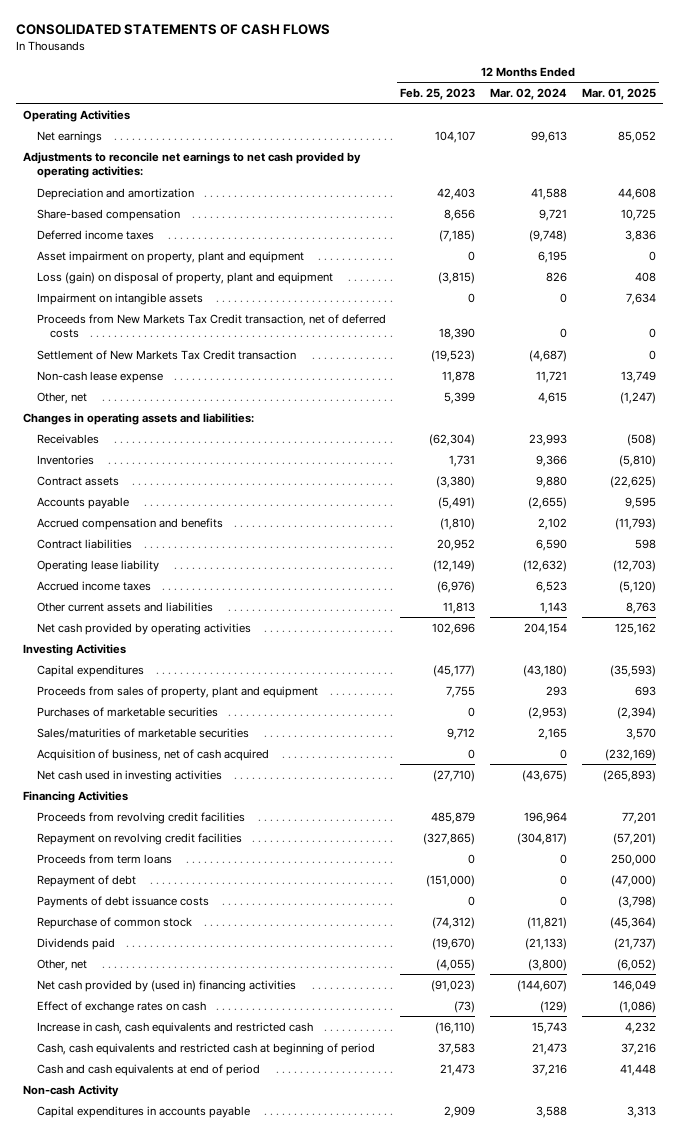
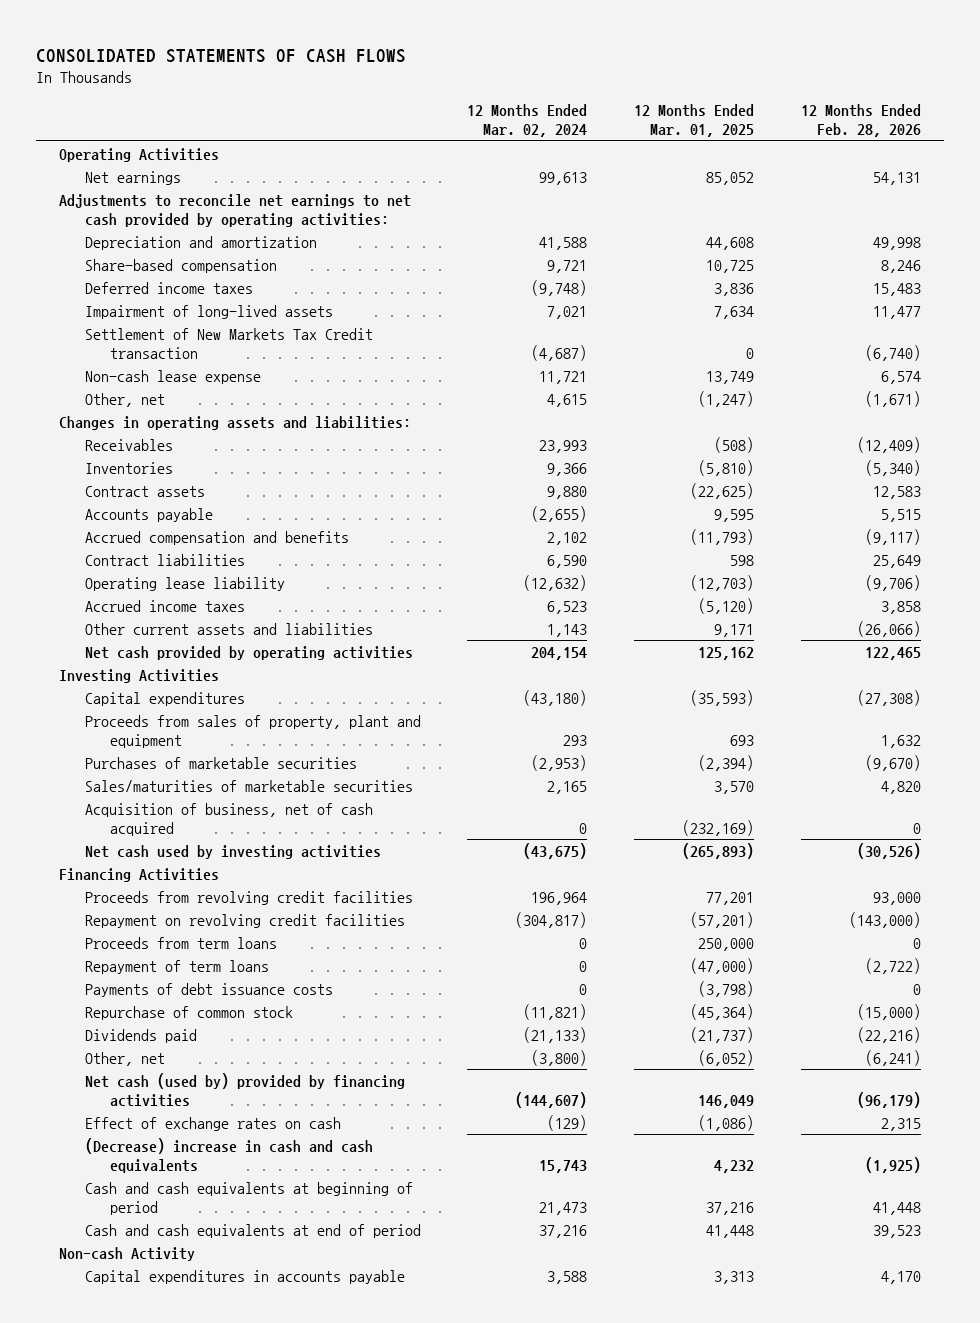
- | 12 Months Ended Feb. 25, 2023 | 12 Months Ended Mar. 02, 2024 | 12 Months Ended Mar. 01, 2025
+ | 12 Months Ended Mar. 02, 2024 | 12 Months Ended Mar. 01, 2025 | 12 Months Ended Feb. 28, 2026
- Asset impairment on property, plant and equipment | 0 | 6,195 | 0
- Loss (gain) on disposal of property, plant and equipment | (3,815) | 826 | 408
- Impairment on intangible assets | 0 | 0 | 7,634
- Proceeds from New Markets Tax Credit transaction, net of deferred costs | 18,390 | 0 | 0
+ Impairment of long-lived assets | 7,021 | 7,634 | 11,477
- Other current assets and liabilities | 11,813 | 1,143 | 8,763
+ Other current assets and liabilities | 1,143 | 9,171 | (26,066)
- Net cash used in investing activities | (27,710) | (43,675) | (265,893)
+ Net cash used by investing activities | (43,675) | (265,893) | (30,526)
- Repayment of debt | (151,000) | 0 | (47,000)
+ Repayment of term loans | 0 | (47,000) | (2,722)
- Net cash provided by (used in) financing activities | (91,023) | (144,607) | 146,049
+ Net cash (used by) provided by financing activities | (144,607) | 146,049 | (96,179)
- Increase in cash, cash equivalents and restricted cash | (16,110) | 15,743 | 4,232
- Cash, cash equivalents and restricted cash at beginning of period | 37,583 | 21,473 | 37,216
+ (Decrease) increase in cash and cash equivalents | 15,743 | 4,232 | (1,925)
+ Cash and cash equivalents at beginning of period | 21,473 | 37,216 | 41,448

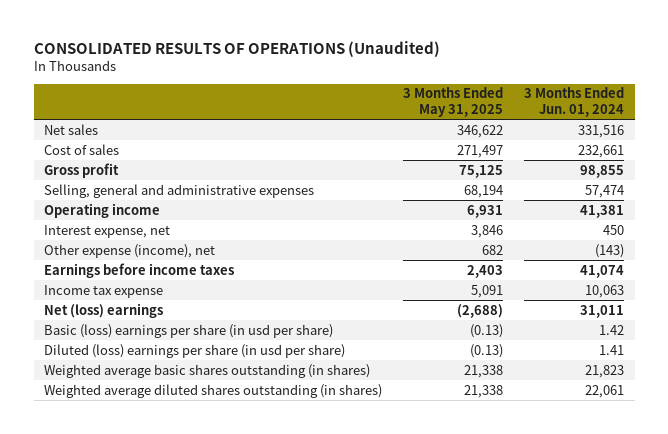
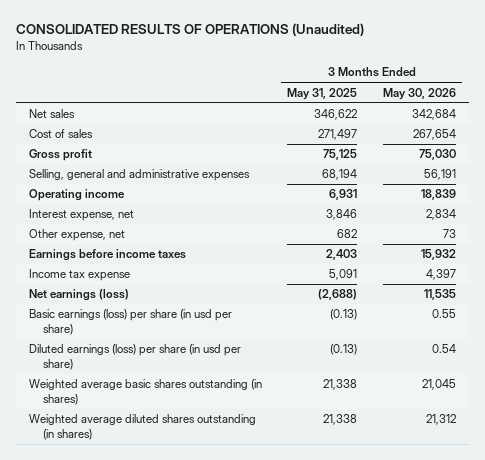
- | 3 Months Ended May 31, 2025 | 3 Months Ended Jun. 01, 2024
+ | 3 Months Ended May 31, 2025 | 3 Months Ended May 30, 2026
- Other expense (income), net | 682 | (143)
+ Other expense, net | 682 | 73
- Net (loss) earnings | (2,688) | 31,011
- Basic (loss) earnings per share (in usd per share) | (0.13) | 1.42
- Diluted (loss) earnings per share (in usd per share) | (0.13) | 1.41
+ Net earnings (loss) | (2,688) | 11,535
+ Basic earnings (loss) per share (in usd per share) | (0.13) | 0.55
+ Diluted earnings (loss) per share (in usd per share) | (0.13) | 0.54

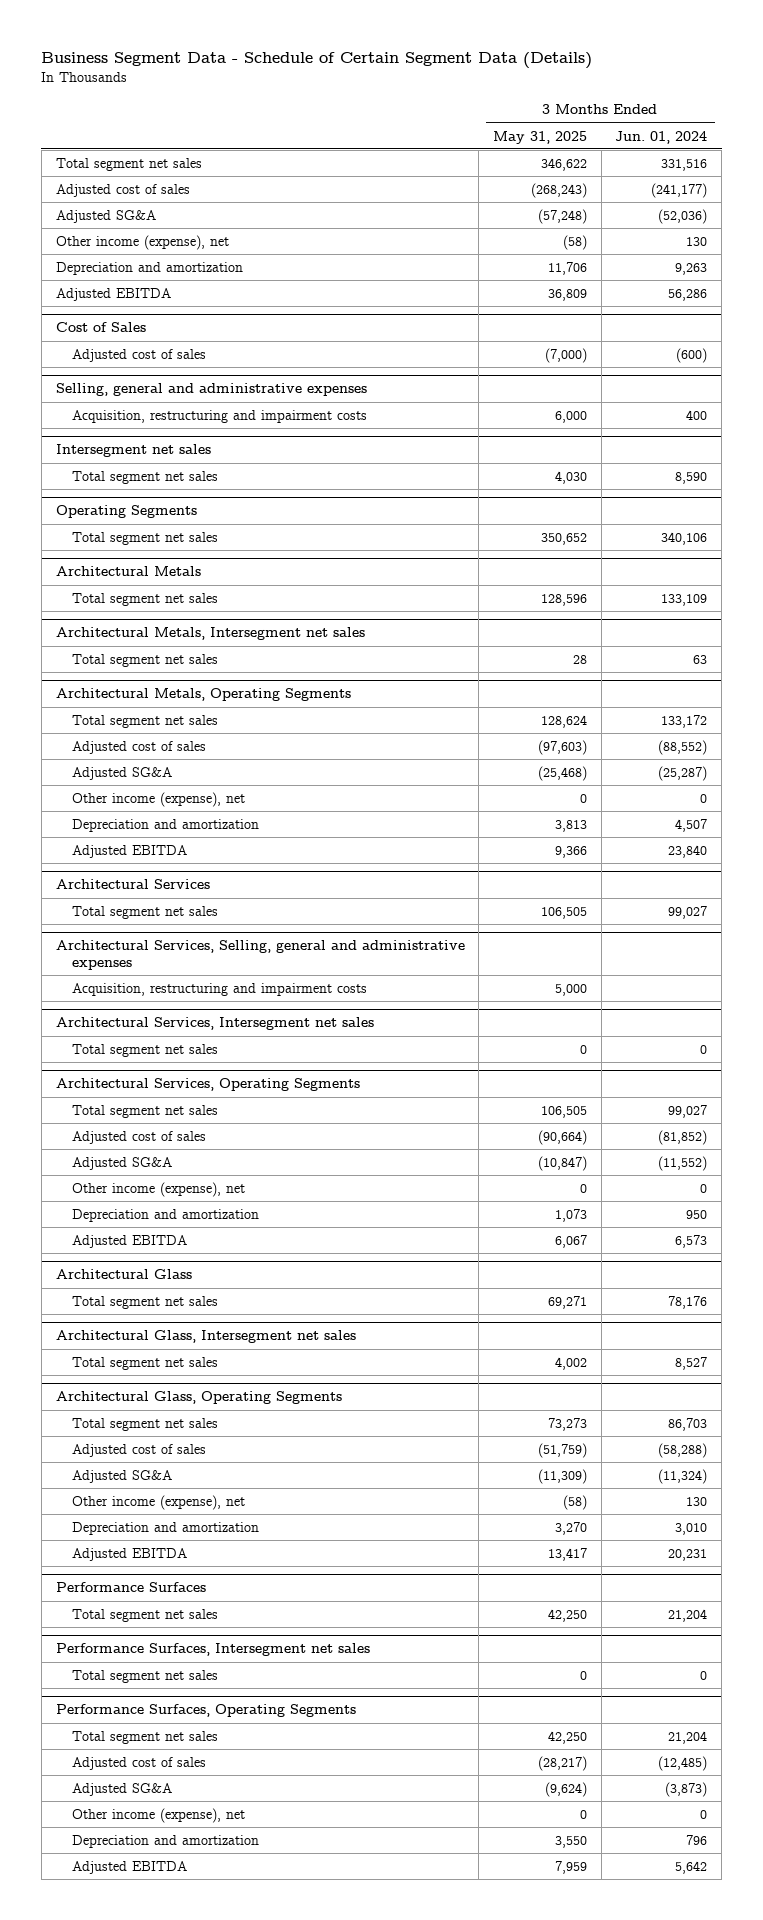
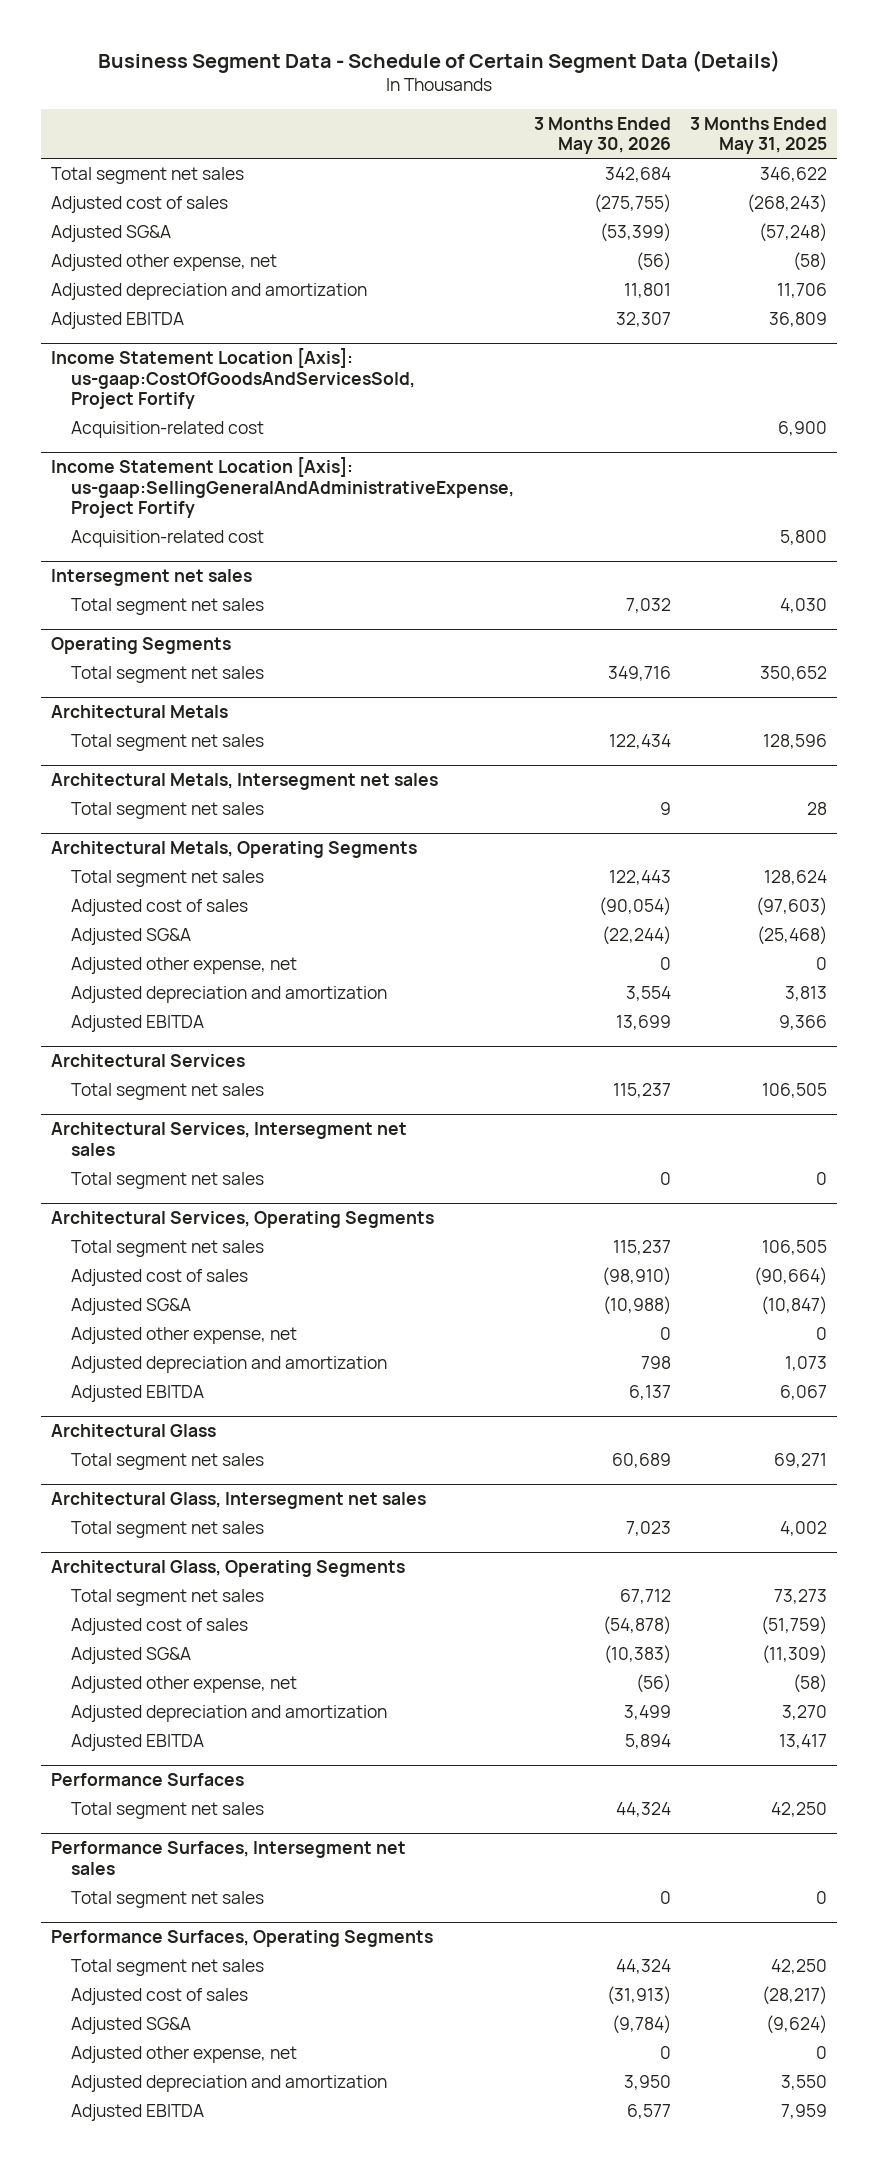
- | 3 Months Ended May 31, 2025 | 3 Months Ended Jun. 01, 2024
+ | 3 Months Ended May 30, 2026 | 3 Months Ended May 31, 2025
- Other income (expense), net | (58) | 130
- Depreciation and amortization | 11,706 | 9,263
+ Adjusted other expense, net | (56) | (58)
+ Adjusted depreciation and amortization | 11,801 | 11,706
- Cost of Sales
- Adjusted cost of sales | (7,000) | (600)
- Selling, general and administrative expenses
- Acquisition, restructuring and impairment costs | 6,000 | 400
+ Income Statement Location [Axis]: us-gaap:CostOfGoodsAndServicesSold, Project Fortify
+ Acquisition-related cost | | 6,900
+ Income Statement Location [Axis]: us-gaap:SellingGeneralAndAdministrativeExpense, Project Fortify
+ Acquisition-related cost | | 5,800
@ Architectural Metals, Operating Segments
- Other income (expense), net | 0 | 0
- Depreciation and amortization | 3,813 | 4,507
+ Adjusted other expense, net | 0 | 0
+ Adjusted depreciation and amortization | 3,554 | 3,813
- Architectural Services, Selling, general and administrative expenses
- Acquisition, restructuring and impairment costs | 5,000 |
@ Architectural Services, Operating Segments
- Other income (expense), net | 0 | 0
- Depreciation and amortization | 1,073 | 950
+ Adjusted other expense, net | 0 | 0
+ Adjusted depreciation and amortization | 798 | 1,073
@ Architectural Glass, Operating Segments
- Other income (expense), net | (58) | 130
- Depreciation and amortization | 3,270 | 3,010
+ Adjusted other expense, net | (56) | (58)
+ Adjusted depreciation and amortization | 3,499 | 3,270
@ Performance Surfaces, Operating Segments
- Other income (expense), net | 0 | 0
- Depreciation and amortization | 3,550 | 796
+ Adjusted other expense, net | 0 | 0
+ Adjusted depreciation and amortization | 3,950 | 3,550

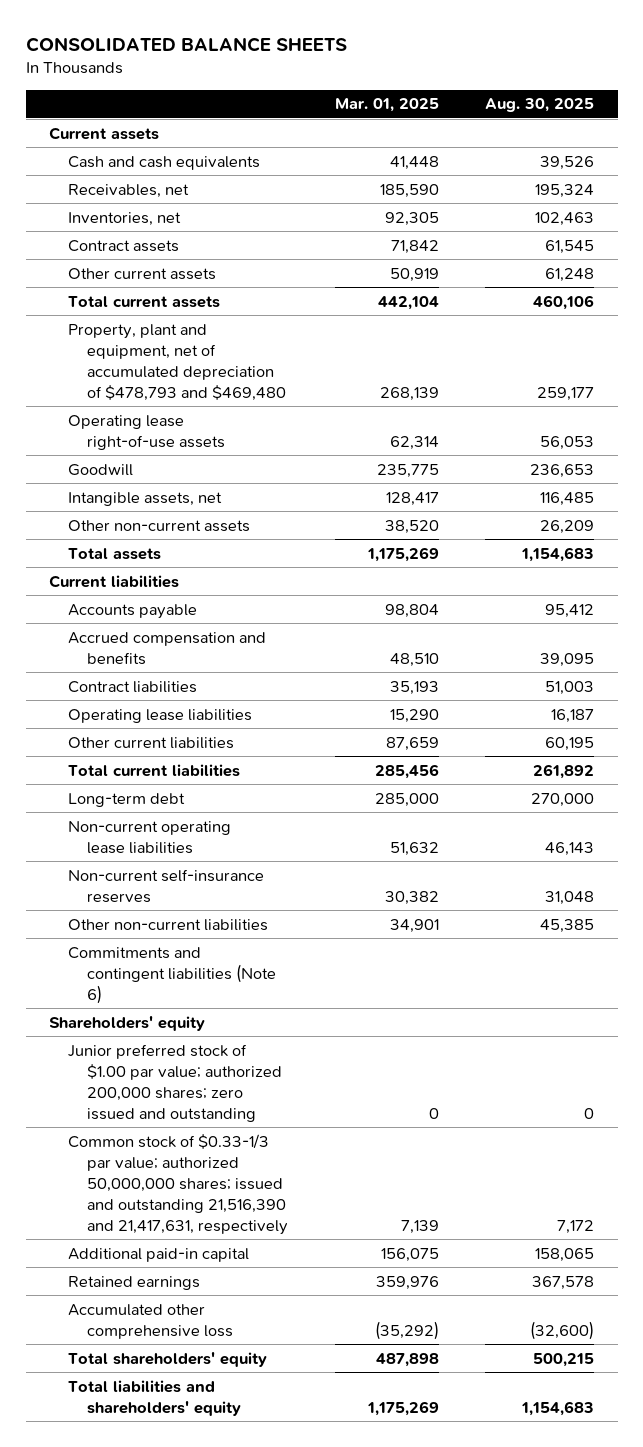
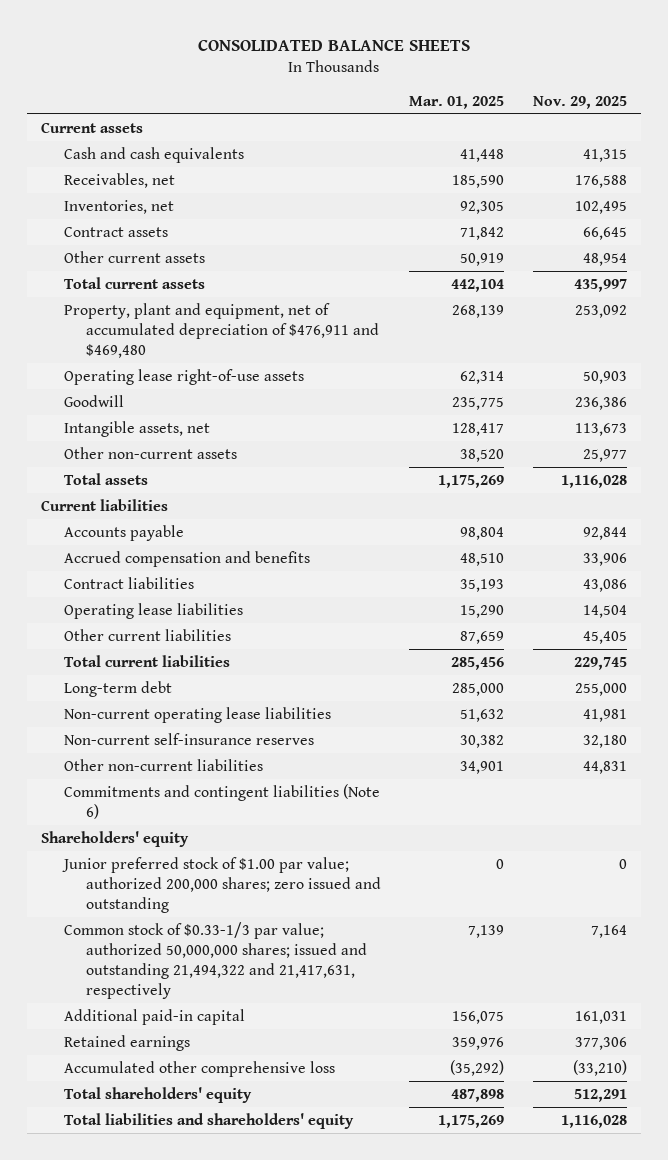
- | Mar. 01, 2025 | Aug. 30, 2025
+ | Mar. 01, 2025 | Nov. 29, 2025
- Property, plant and equipment, net of accumulated depreciation of $478,793 and $469,480 | 268,139 | 259,177
+ Property, plant and equipment, net of accumulated depreciation of $476,911 and $469,480 | 268,139 | 253,092
- Common stock of $0.33-1/3 par value; authorized 50,000,000 shares; issued and outstanding 21,516,390 and 21,417,631, respectively | 7,139 | 7,172
+ Common stock of $0.33-1/3 par value; authorized 50,000,000 shares; issued and outstanding 21,494,322 and 21,417,631, respectively | 7,139 | 7,164

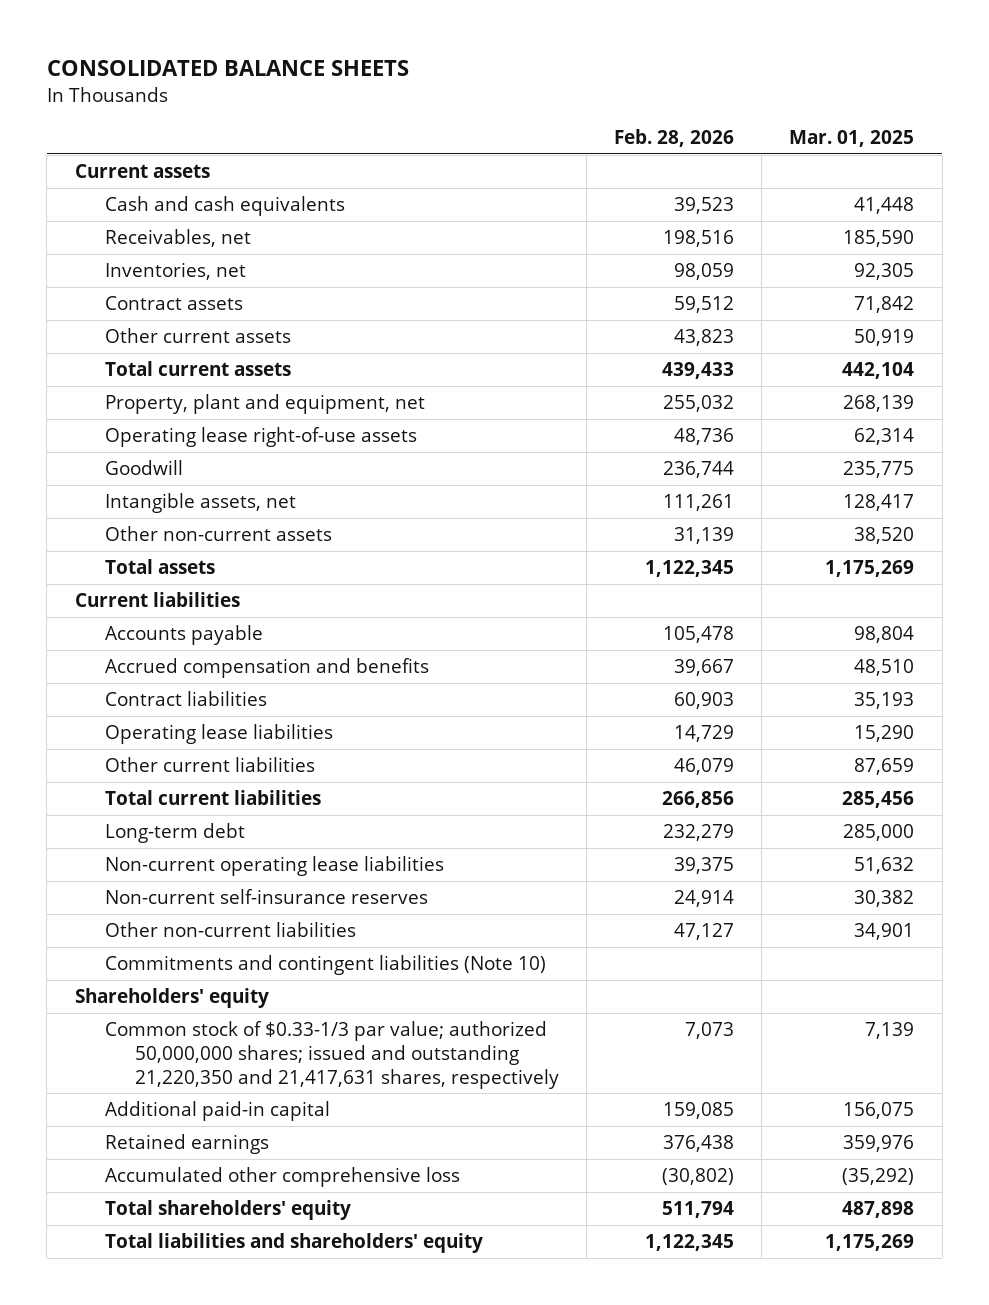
- | Mar. 01, 2025 | Nov. 29, 2025
+ | Feb. 28, 2026 | Mar. 01, 2025
- Property, plant and equipment, net of accumulated depreciation of $476,911 and $469,480 | 268,139 | 253,092
+ Property, plant and equipment, net | 255,032 | 268,139
- Commitments and contingent liabilities (Note 6)
+ Commitments and contingent liabilities (Note 10)
- Junior preferred stock of $1.00 par value; authorized 200,000 shares; zero issued and outstanding | 0 | 0
- Common stock of $0.33-1/3 par value; authorized 50,000,000 shares; issued and outstanding 21,494,322 and 21,417,631, respectively | 7,139 | 7,164
+ Common stock of $0.33-1/3 par value; authorized 50,000,000 shares; issued and outstanding 21,220,350 and 21,417,631 shares, respectively | 7,073 | 7,139

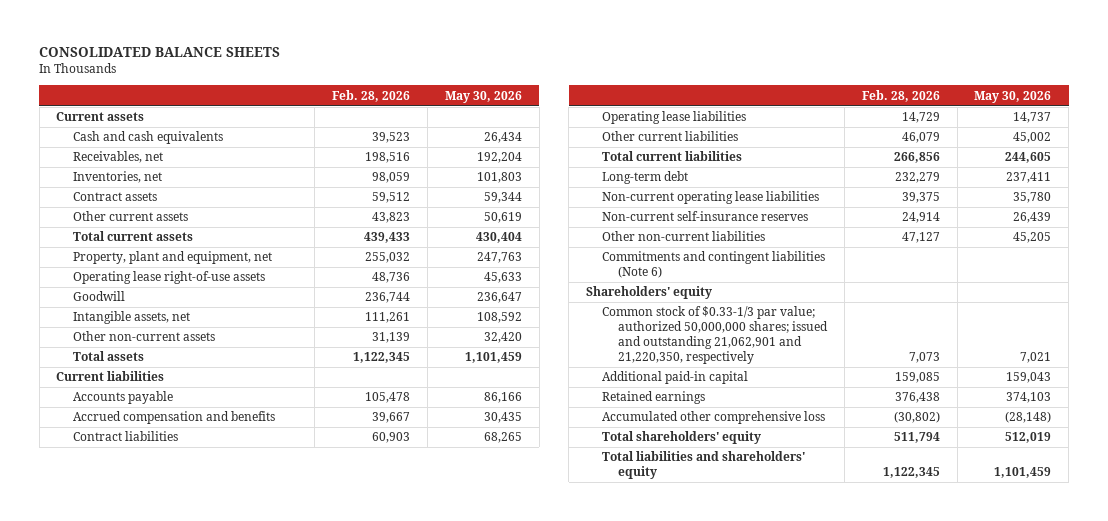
- | Feb. 28, 2026 | Mar. 01, 2025
+ | Feb. 28, 2026 | May 30, 2026
- Commitments and contingent liabilities (Note 10)
+ Commitments and contingent liabilities (Note 6)
- Common stock of $0.33-1/3 par value; authorized 50,000,000 shares; issued and outstanding 21,220,350 and 21,417,631 shares, respectively | 7,073 | 7,139
+ Common stock of $0.33-1/3 par value; authorized 50,000,000 shares; issued and outstanding 21,062,901 and 21,220,350, respectively | 7,073 | 7,021

